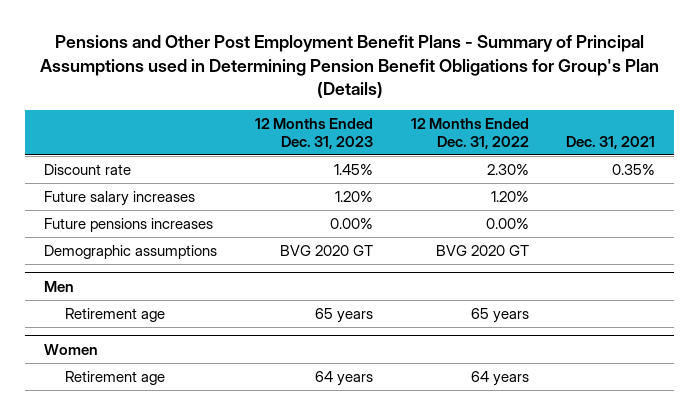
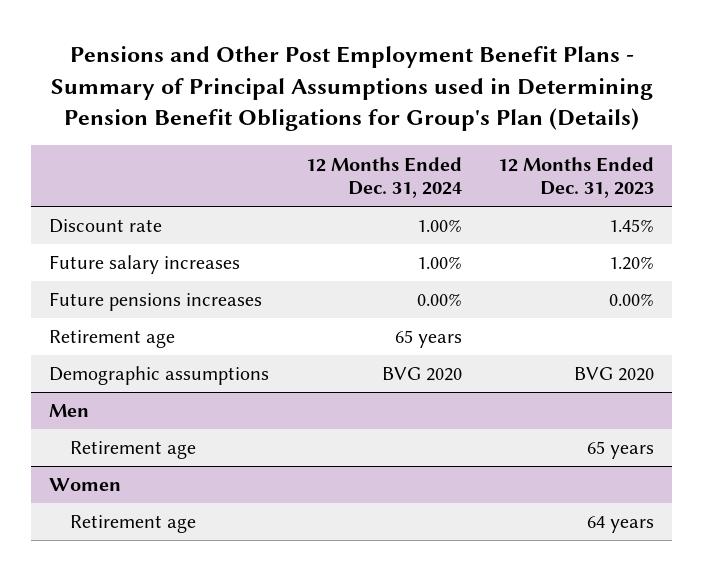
- | 12 Months Ended Dec. 31, 2023 | 12 Months Ended Dec. 31, 2022 | Dec. 31, 2021
+ | 12 Months Ended Dec. 31, 2024 | 12 Months Ended Dec. 31, 2023
- Demographic assumptions | BVG 2020 GT | BVG 2020 GT |
+ Retirement age | 65 years |
+ Demographic assumptions | BVG 2020 | BVG 2020

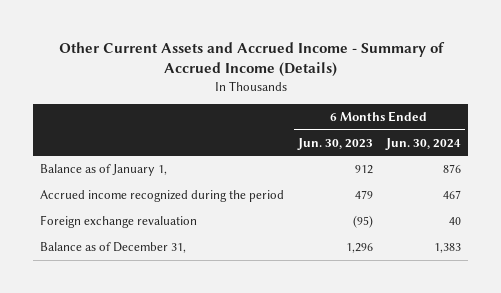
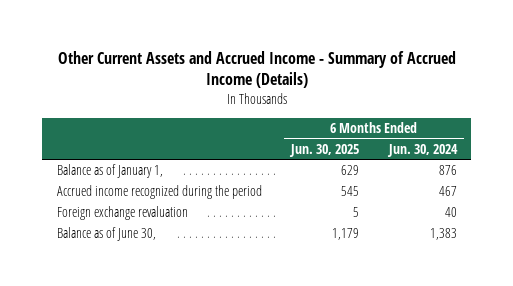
- | 6 Months Ended Jun. 30, 2023 | 6 Months Ended Jun. 30, 2024
+ | 6 Months Ended Jun. 30, 2025 | 6 Months Ended Jun. 30, 2024
- Balance as of December 31, | 1,296 | 1,383
+ Balance as of June 30, | 1,179 | 1,383

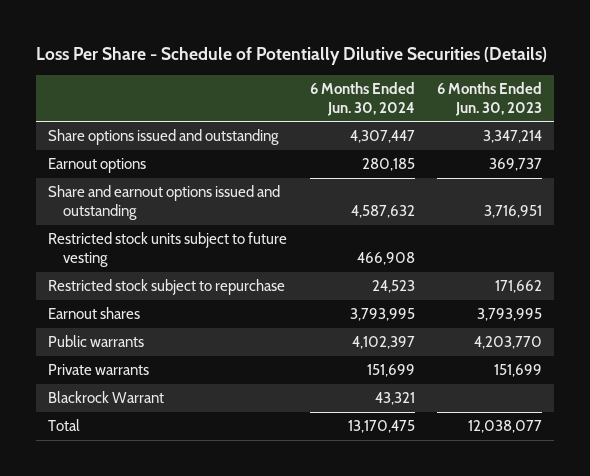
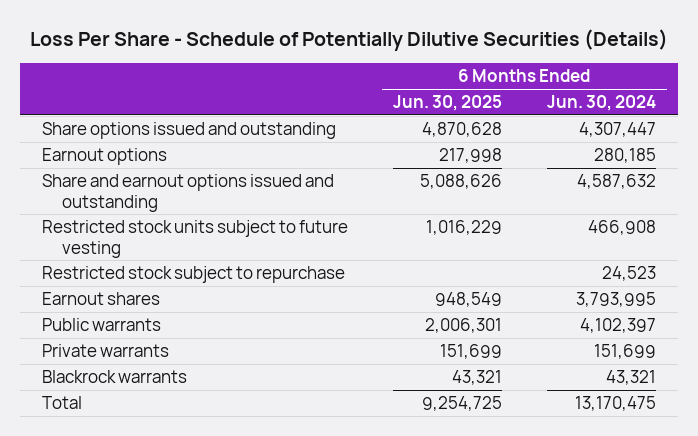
- | 6 Months Ended Jun. 30, 2024 | 6 Months Ended Jun. 30, 2023
+ | 6 Months Ended Jun. 30, 2025 | 6 Months Ended Jun. 30, 2024
- Blackrock Warrant | 43,321 |
+ Blackrock warrants | 43,321 | 43,321

